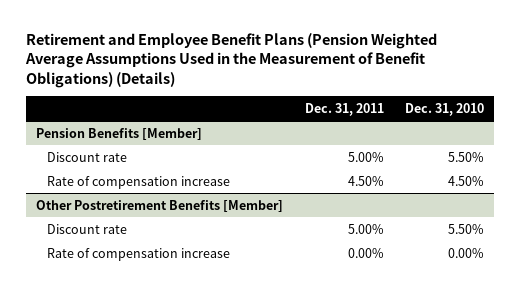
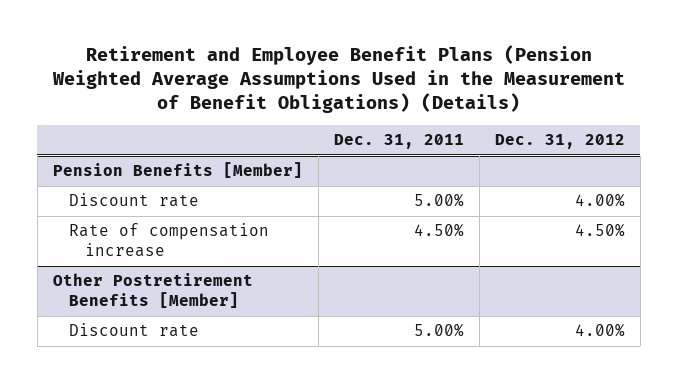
- | Dec. 31, 2011 | Dec. 31, 2010
+ | Dec. 31, 2011 | Dec. 31, 2012
@ Other Postretirement Benefits [Member]
- Rate of compensation increase | 0.00% | 0.00%

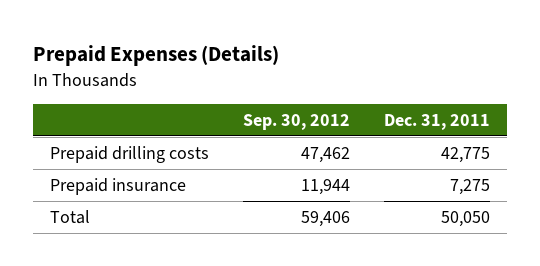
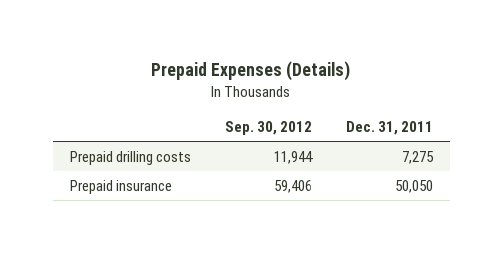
- Prepaid drilling costs | 47,462 | 42,775
- Prepaid insurance | 11,944 | 7,275
- Total | 59,406 | 50,050
+ Prepaid drilling costs | 11,944 | 7,275
+ Prepaid insurance | 59,406 | 50,050

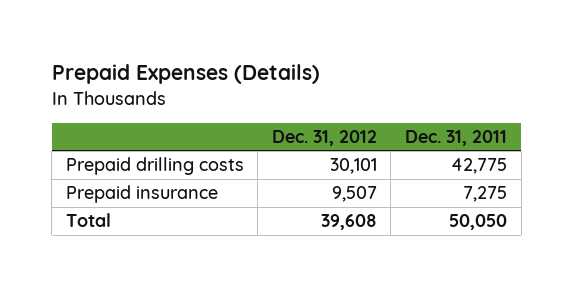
- | Sep. 30, 2012 | Dec. 31, 2011
+ | Dec. 31, 2012 | Dec. 31, 2011
- Prepaid drilling costs | 11,944 | 7,275
- Prepaid insurance | 59,406 | 50,050
+ Prepaid drilling costs | 30,101 | 42,775
+ Prepaid insurance | 9,507 | 7,275
+ Total | 39,608 | 50,050

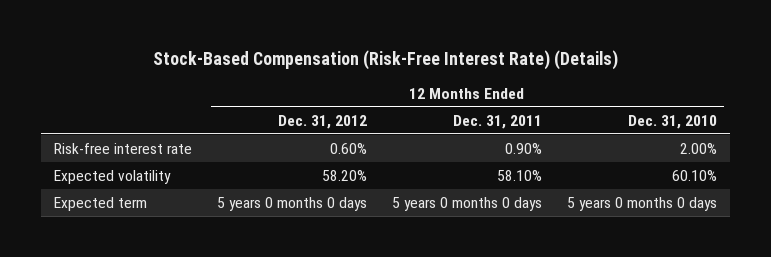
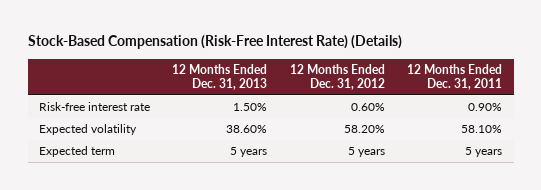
- | 12 Months Ended Dec. 31, 2012 | 12 Months Ended Dec. 31, 2011 | 12 Months Ended Dec. 31, 2010
+ | 12 Months Ended Dec. 31, 2013 | 12 Months Ended Dec. 31, 2012 | 12 Months Ended Dec. 31, 2011
- Expected term | 5 years 0 months 0 days | 5 years 0 months 0 days | 5 years 0 months 0 days
+ Expected term | 5 years | 5 years | 5 years

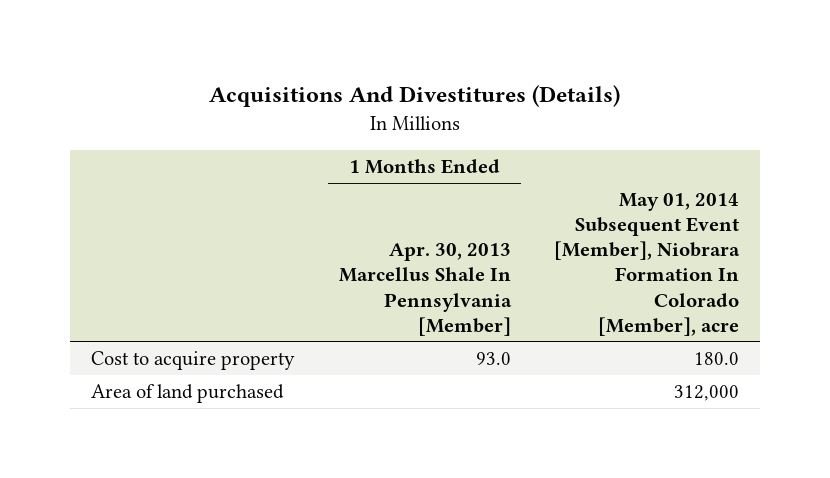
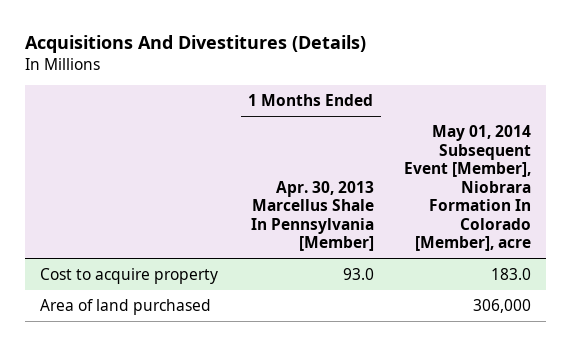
- Cost to acquire property | 93.0 | 180.0
- Area of land purchased | | 312,000
+ Cost to acquire property | 93.0 | 183.0
+ Area of land purchased | | 306,000

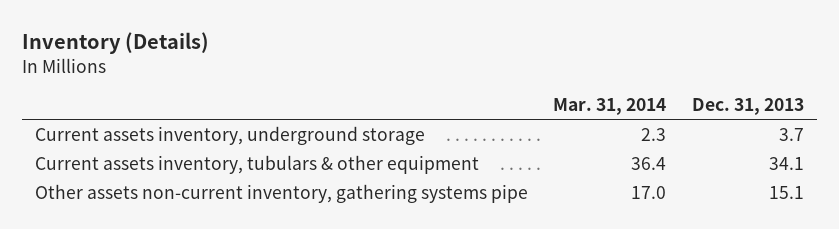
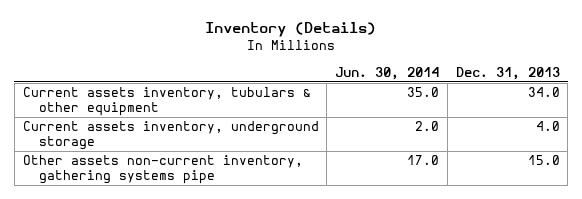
- | Mar. 31, 2014 | Dec. 31, 2013
+ | Jun. 30, 2014 | Dec. 31, 2013
- Current assets inventory, underground storage | 2.3 | 3.7
- Current assets inventory, tubulars & other equipment | 36.4 | 34.1
- Other assets non-current inventory, gathering systems pipe | 17.0 | 15.1
+ Current assets inventory, tubulars & other equipment | 35.0 | 34.0
+ Current assets inventory, underground storage | 2.0 | 4.0
+ Other assets non-current inventory, gathering systems pipe | 17.0 | 15.0

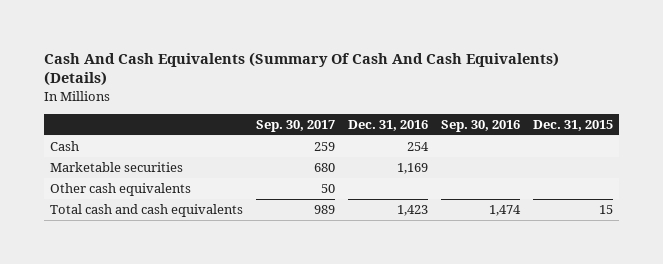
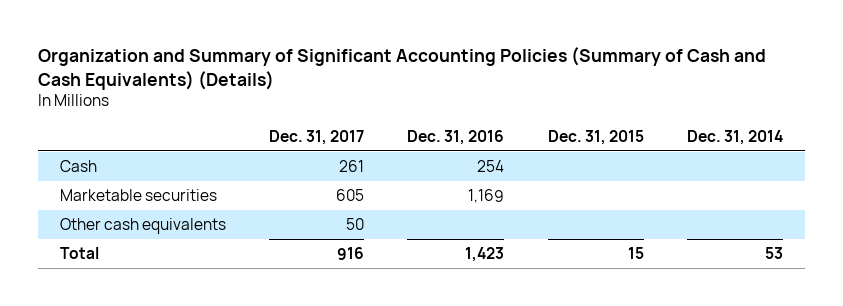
- Cash And Cash Equivalents (Summary Of Cash And Cash Equivalents) (Details)
+ Organization and Summary of Significant Accounting Policies (Summary of Cash and Cash Equivalents) (Details)
- | Sep. 30, 2017 | Dec. 31, 2016 | Sep. 30, 2016 | Dec. 31, 2015
+ | Dec. 31, 2017 | Dec. 31, 2016 | Dec. 31, 2015 | Dec. 31, 2014
- Total cash and cash equivalents | 989 | 1,423 | 1,474 | 15
+ Total | 916 | 1,423 | 15 | 53

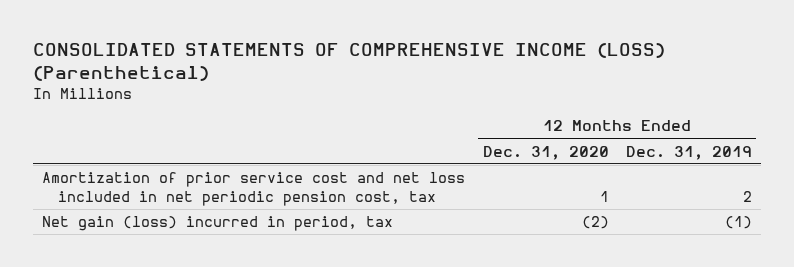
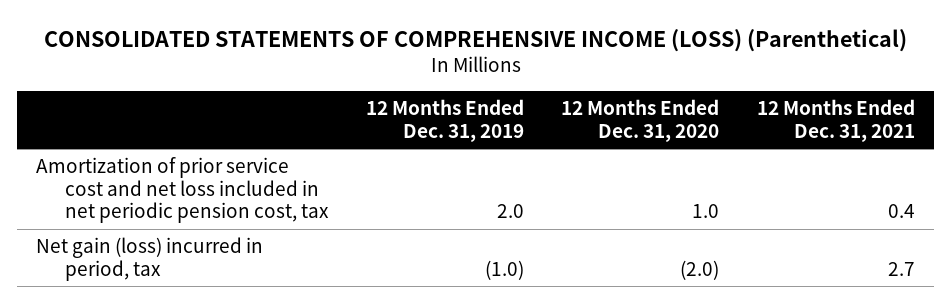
- | 12 Months Ended Dec. 31, 2020 | 12 Months Ended Dec. 31, 2019
+ | 12 Months Ended Dec. 31, 2019 | 12 Months Ended Dec. 31, 2020 | 12 Months Ended Dec. 31, 2021
- Amortization of prior service cost and net loss included in net periodic pension cost, tax | 1 | 2
- Net gain (loss) incurred in period, tax | (2) | (1)
+ Amortization of prior service cost and net loss included in net periodic pension cost, tax | 2.0 | 1.0 | 0.4
+ Net gain (loss) incurred in period, tax | (1.0) | (2.0) | 2.7

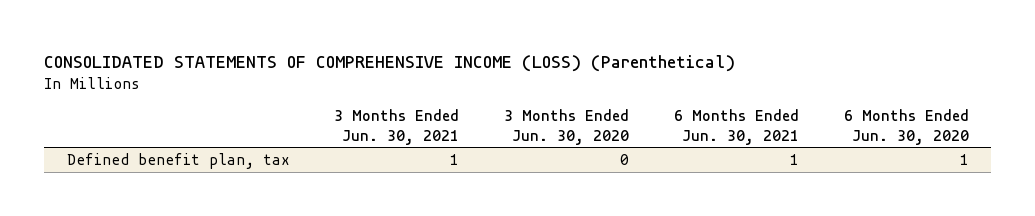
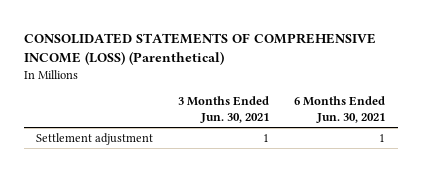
- | 3 Months Ended Jun. 30, 2021 | 3 Months Ended Jun. 30, 2020 | 6 Months Ended Jun. 30, 2021 | 6 Months Ended Jun. 30, 2020
+ | 3 Months Ended Jun. 30, 2021 | 6 Months Ended Jun. 30, 2021
- Defined benefit plan, tax | 1 | 0 | 1 | 1
+ Settlement adjustment | 1 | 1

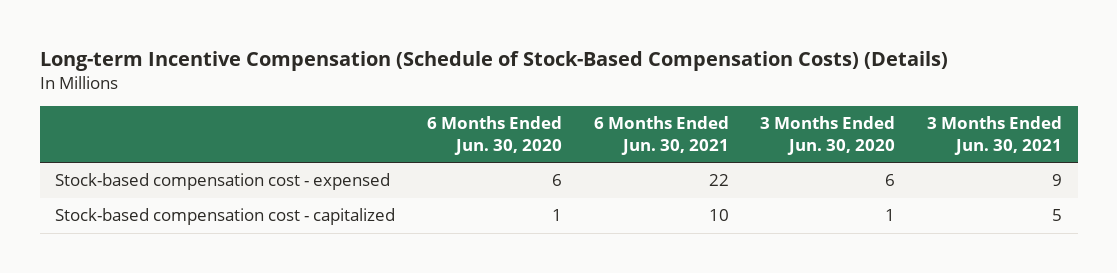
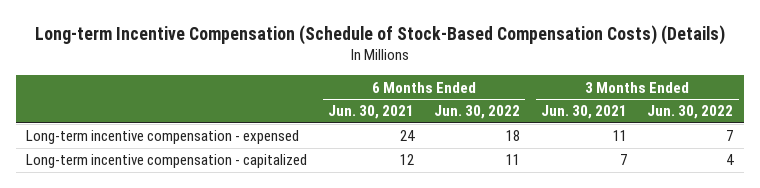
- | 6 Months Ended Jun. 30, 2020 | 6 Months Ended Jun. 30, 2021 | 3 Months Ended Jun. 30, 2020 | 3 Months Ended Jun. 30, 2021
+ | 6 Months Ended Jun. 30, 2021 | 6 Months Ended Jun. 30, 2022 | 3 Months Ended Jun. 30, 2021 | 3 Months Ended Jun. 30, 2022
- Stock-based compensation cost - expensed | 6 | 22 | 6 | 9
- Stock-based compensation cost - capitalized | 1 | 10 | 1 | 5
+ Long-term incentive compensation - expensed | 24 | 18 | 11 | 7
+ Long-term incentive compensation - capitalized | 12 | 11 | 7 | 4

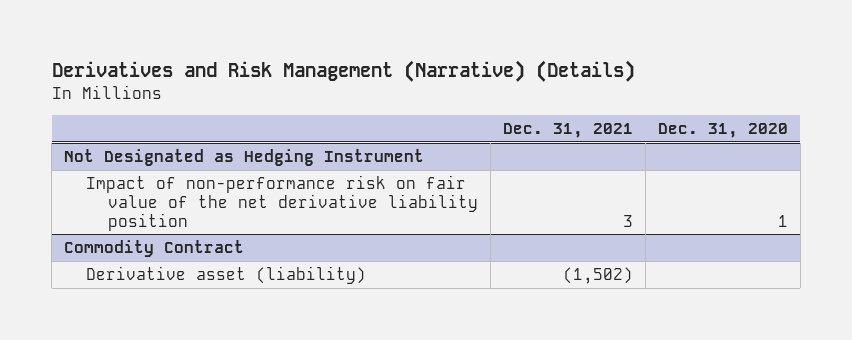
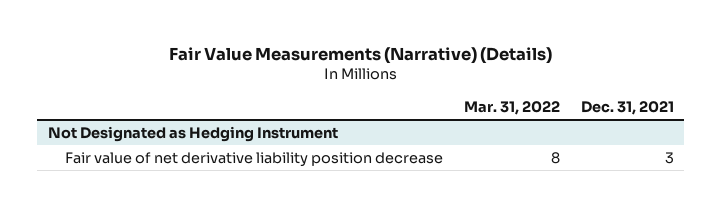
- Derivatives and Risk Management (Narrative) (Details)
+ Fair Value Measurements (Narrative) (Details)
- | Dec. 31, 2021 | Dec. 31, 2020
+ | Mar. 31, 2022 | Dec. 31, 2021
@ Not Designated as Hedging Instrument
- Impact of non-performance risk on fair value of the net derivative liability position | 3 | 1
- Commodity Contract
- Derivative asset (liability) | (1,502) |
@ Not Designated as Hedging Instrument
+ Fair value of net derivative liability position decrease | 8 | 3

